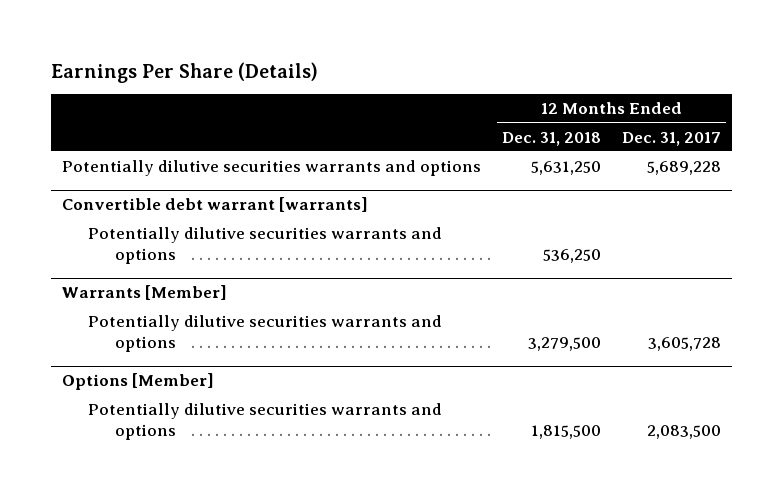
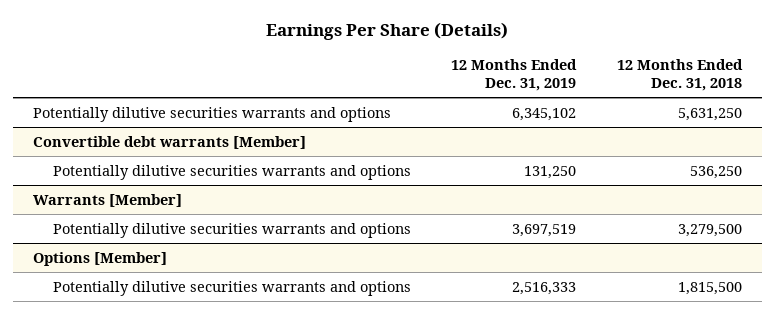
- | 12 Months Ended Dec. 31, 2018 | 12 Months Ended Dec. 31, 2017
+ | 12 Months Ended Dec. 31, 2019 | 12 Months Ended Dec. 31, 2018
- Convertible debt warrant [warrants]
+ Convertible debt warrants [Member]

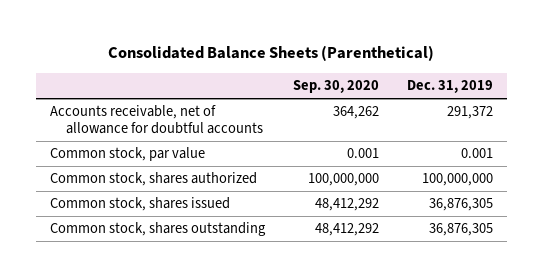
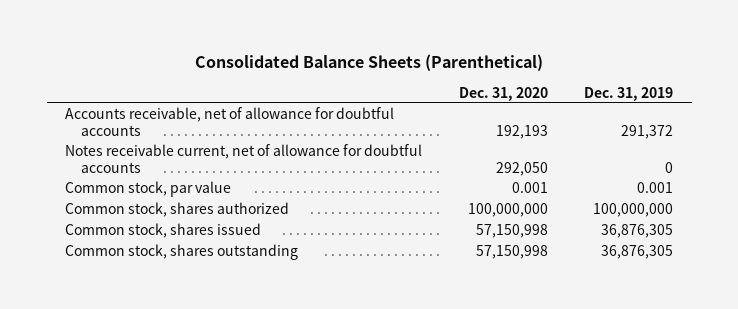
- | Sep. 30, 2020 | Dec. 31, 2019
+ | Dec. 31, 2020 | Dec. 31, 2019
+ Notes receivable current, net of allowance for doubtful accounts | 292,050 | 0

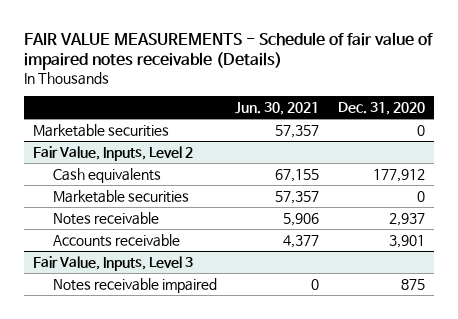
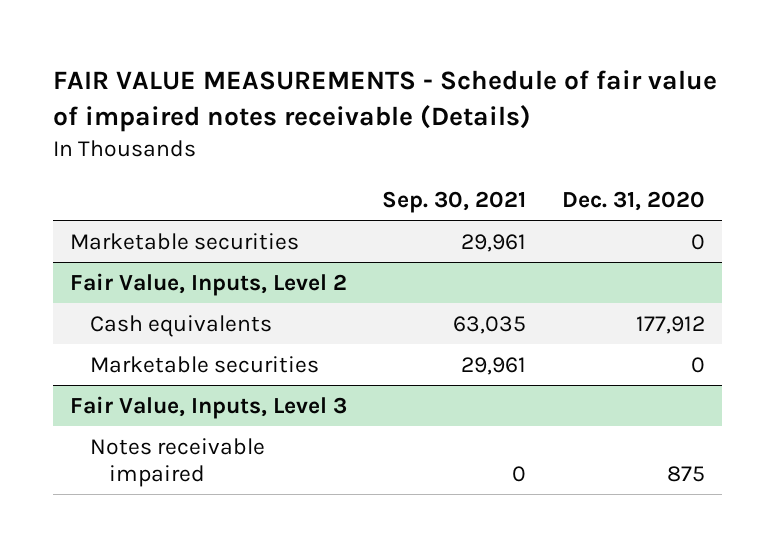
- | Jun. 30, 2021 | Dec. 31, 2020
+ | Sep. 30, 2021 | Dec. 31, 2020
@ Fair Value, Inputs, Level 2
- Notes receivable | 5,906 | 2,937
- Accounts receivable | 4,377 | 3,901

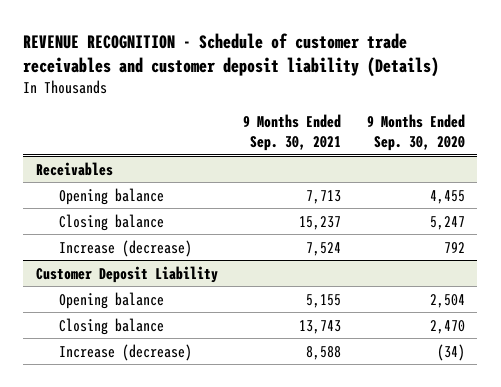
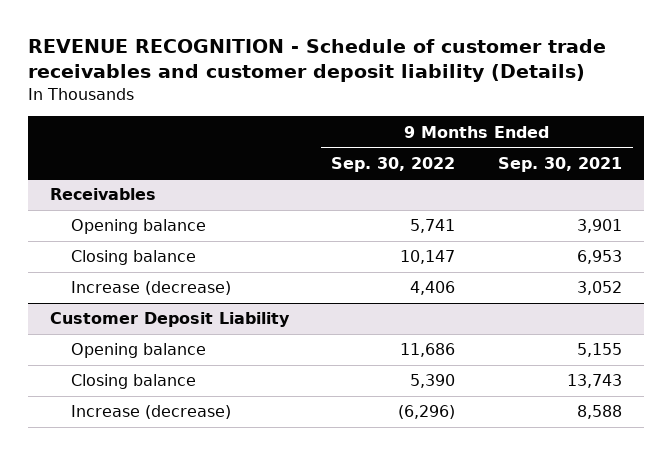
- | 9 Months Ended Sep. 30, 2021 | 9 Months Ended Sep. 30, 2020
+ | 9 Months Ended Sep. 30, 2022 | 9 Months Ended Sep. 30, 2021
@ Receivables
- Opening balance | 7,713 | 4,455
- Closing balance | 15,237 | 5,247
- Increase (decrease) | 7,524 | 792
+ Opening balance | 5,741 | 3,901
+ Closing balance | 10,147 | 6,953
+ Increase (decrease) | 4,406 | 3,052

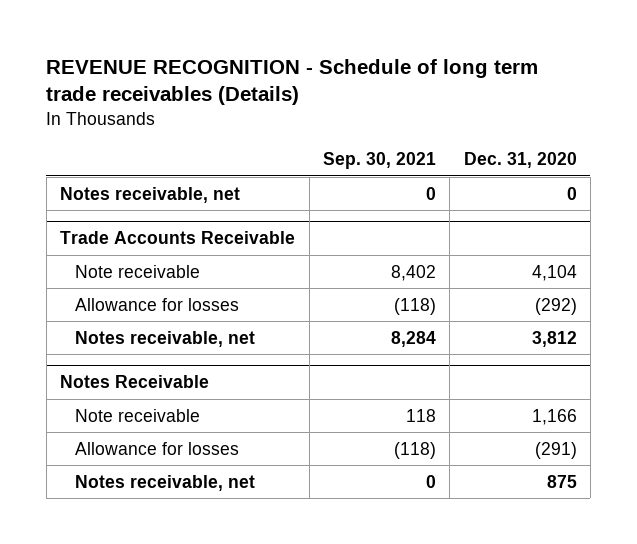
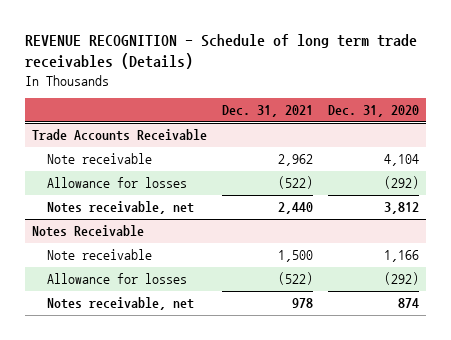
- | Sep. 30, 2021 | Dec. 31, 2020
+ | Dec. 31, 2021 | Dec. 31, 2020
- Notes receivable, net | 0 | 0
@ Notes Receivable
- Allowance for losses | (118) | (291)
- Notes receivable, net | 0 | 875
+ Allowance for losses | (522) | (292)
+ Notes receivable, net | 978 | 874

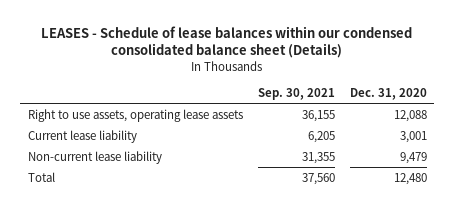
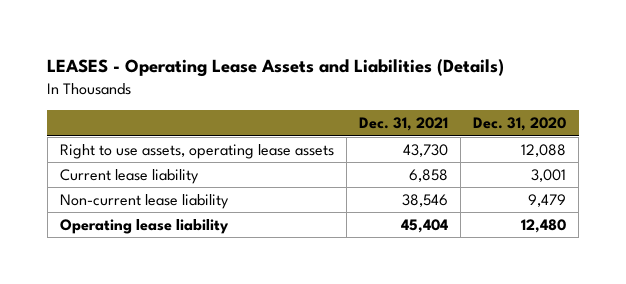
- LEASES - Schedule of lease balances within our condensed consolidated balance sheet (Details)
+ LEASES - Operating Lease Assets and Liabilities (Details)
- | Sep. 30, 2021 | Dec. 31, 2020
+ | Dec. 31, 2021 | Dec. 31, 2020
- Total | 37,560 | 12,480
+ Operating lease liability | 45,404 | 12,480

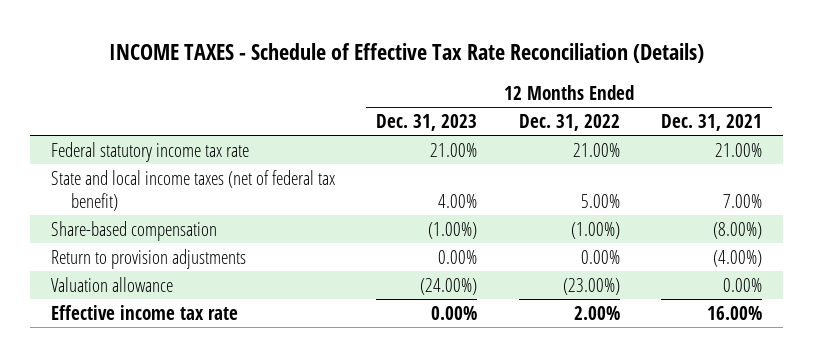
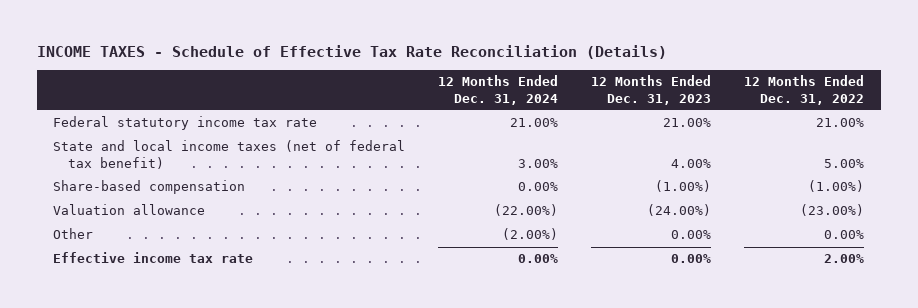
- | 12 Months Ended Dec. 31, 2023 | 12 Months Ended Dec. 31, 2022 | 12 Months Ended Dec. 31, 2021
+ | 12 Months Ended Dec. 31, 2024 | 12 Months Ended Dec. 31, 2023 | 12 Months Ended Dec. 31, 2022
- Return to provision adjustments | 0.00% | 0.00% | (4.00%)
+ Other | (2.00%) | 0.00% | 0.00%

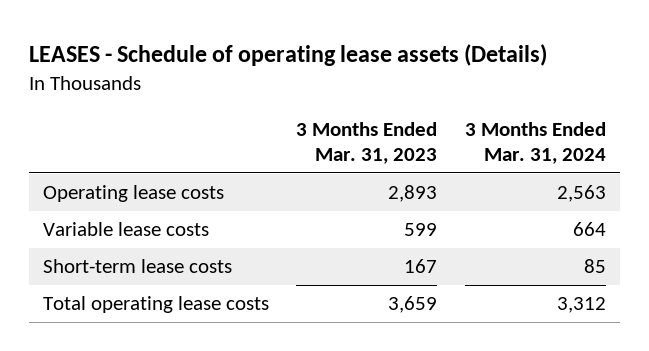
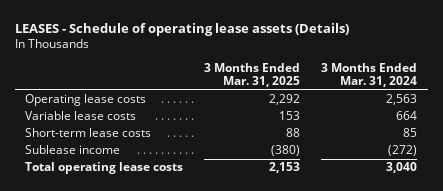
- | 3 Months Ended Mar. 31, 2023 | 3 Months Ended Mar. 31, 2024
+ | 3 Months Ended Mar. 31, 2025 | 3 Months Ended Mar. 31, 2024
- Total operating lease costs | 3,659 | 3,312
+ Sublease income | (380) | (272)
+ Total operating lease costs | 2,153 | 3,040

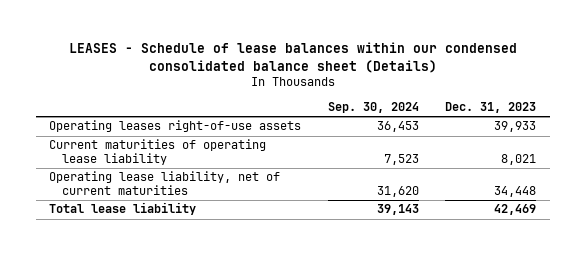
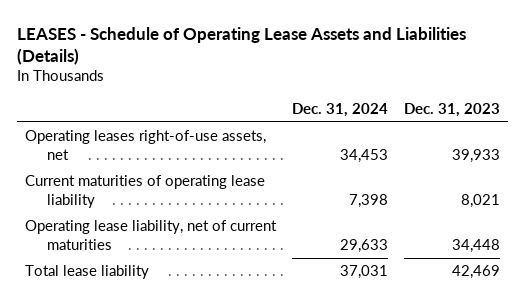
- LEASES - Schedule of lease balances within our condensed consolidated balance sheet (Details)
+ LEASES - Schedule of Operating Lease Assets and Liabilities (Details)
- | Sep. 30, 2024 | Dec. 31, 2023
+ | Dec. 31, 2024 | Dec. 31, 2023
- Operating leases right-of-use assets | 36,453 | 39,933
+ Operating leases right-of-use assets, net | 34,453 | 39,933

